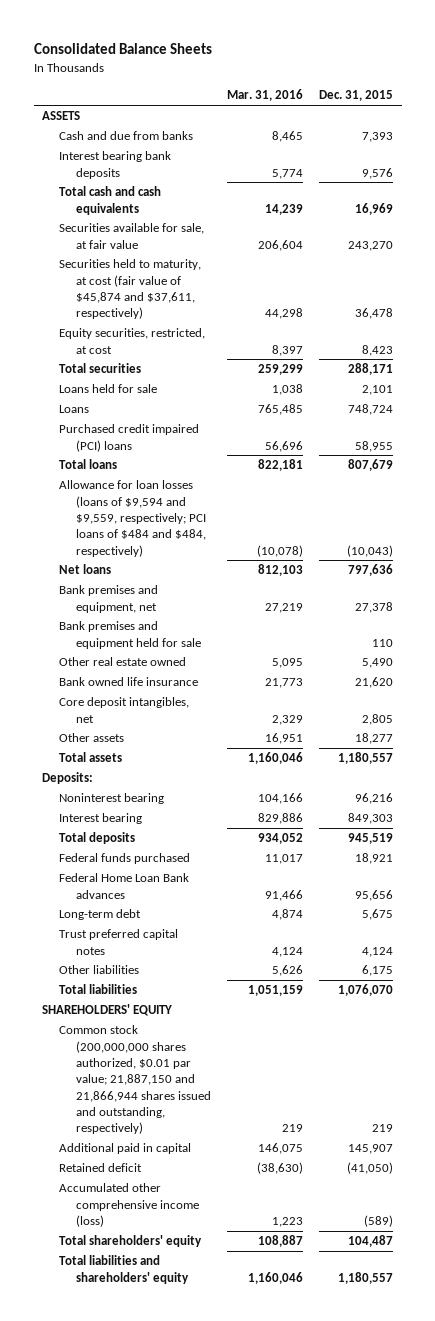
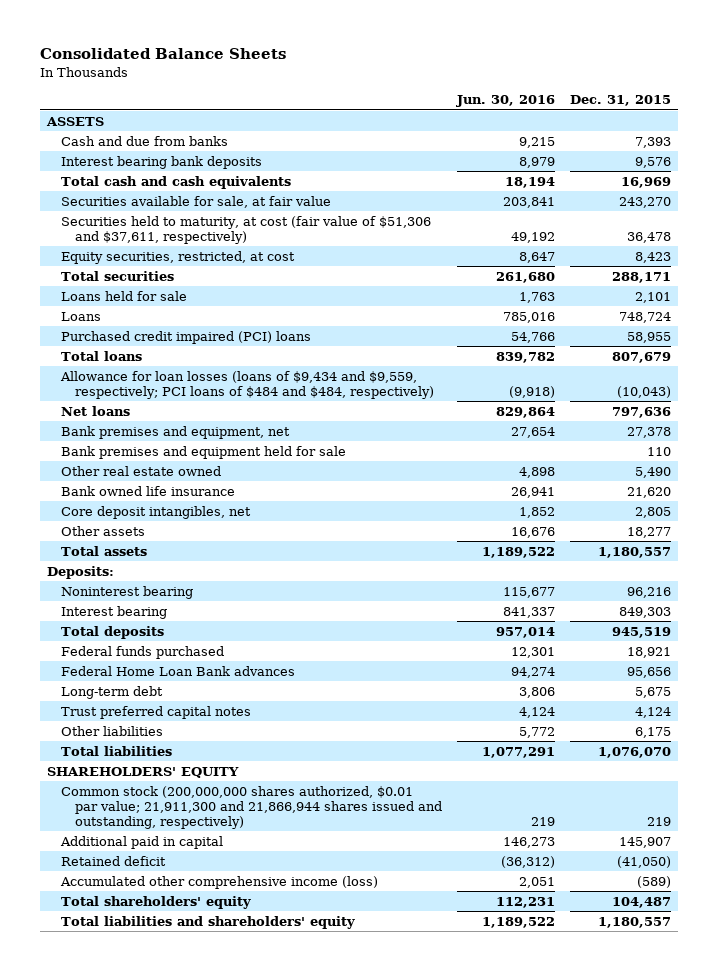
- | Mar. 31, 2016 | Dec. 31, 2015
+ | Jun. 30, 2016 | Dec. 31, 2015
- Securities held to maturity, at cost (fair value of $45,874 and $37,611, respectively) | 44,298 | 36,478
+ Securities held to maturity, at cost (fair value of $51,306 and $37,611, respectively) | 49,192 | 36,478
- Allowance for loan losses (loans of $9,594 and $9,559, respectively; PCI loans of $484 and $484, respectively) | (10,078) | (10,043)
+ Allowance for loan losses (loans of $9,434 and $9,559, respectively; PCI loans of $484 and $484, respectively) | (9,918) | (10,043)
- Common stock (200,000,000 shares authorized, $0.01 par value; 21,887,150 and 21,866,944 shares issued and outstanding, respectively) | 219 | 219
+ Common stock (200,000,000 shares authorized, $0.01 par value; 21,911,300 and 21,866,944 shares issued and outstanding, respectively) | 219 | 219

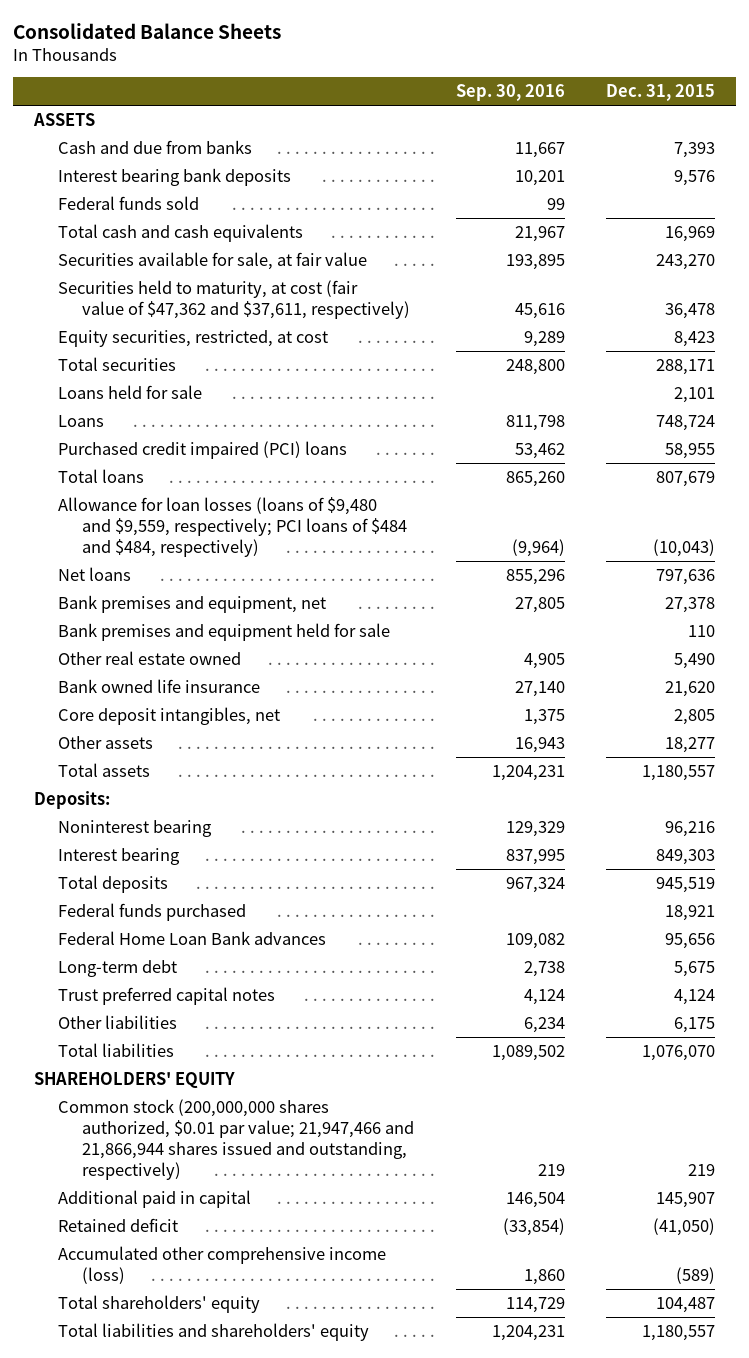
- | Jun. 30, 2016 | Dec. 31, 2015
+ | Sep. 30, 2016 | Dec. 31, 2015
+ Federal funds sold | 99 |
- Securities held to maturity, at cost (fair value of $51,306 and $37,611, respectively) | 49,192 | 36,478
+ Securities held to maturity, at cost (fair value of $47,362 and $37,611, respectively) | 45,616 | 36,478
- Allowance for loan losses (loans of $9,434 and $9,559, respectively; PCI loans of $484 and $484, respectively) | (9,918) | (10,043)
+ Allowance for loan losses (loans of $9,480 and $9,559, respectively; PCI loans of $484 and $484, respectively) | (9,964) | (10,043)
- Common stock (200,000,000 shares authorized, $0.01 par value; 21,911,300 and 21,866,944 shares issued and outstanding, respectively) | 219 | 219
+ Common stock (200,000,000 shares authorized, $0.01 par value; 21,947,466 and 21,866,944 shares issued and outstanding, respectively) | 219 | 219

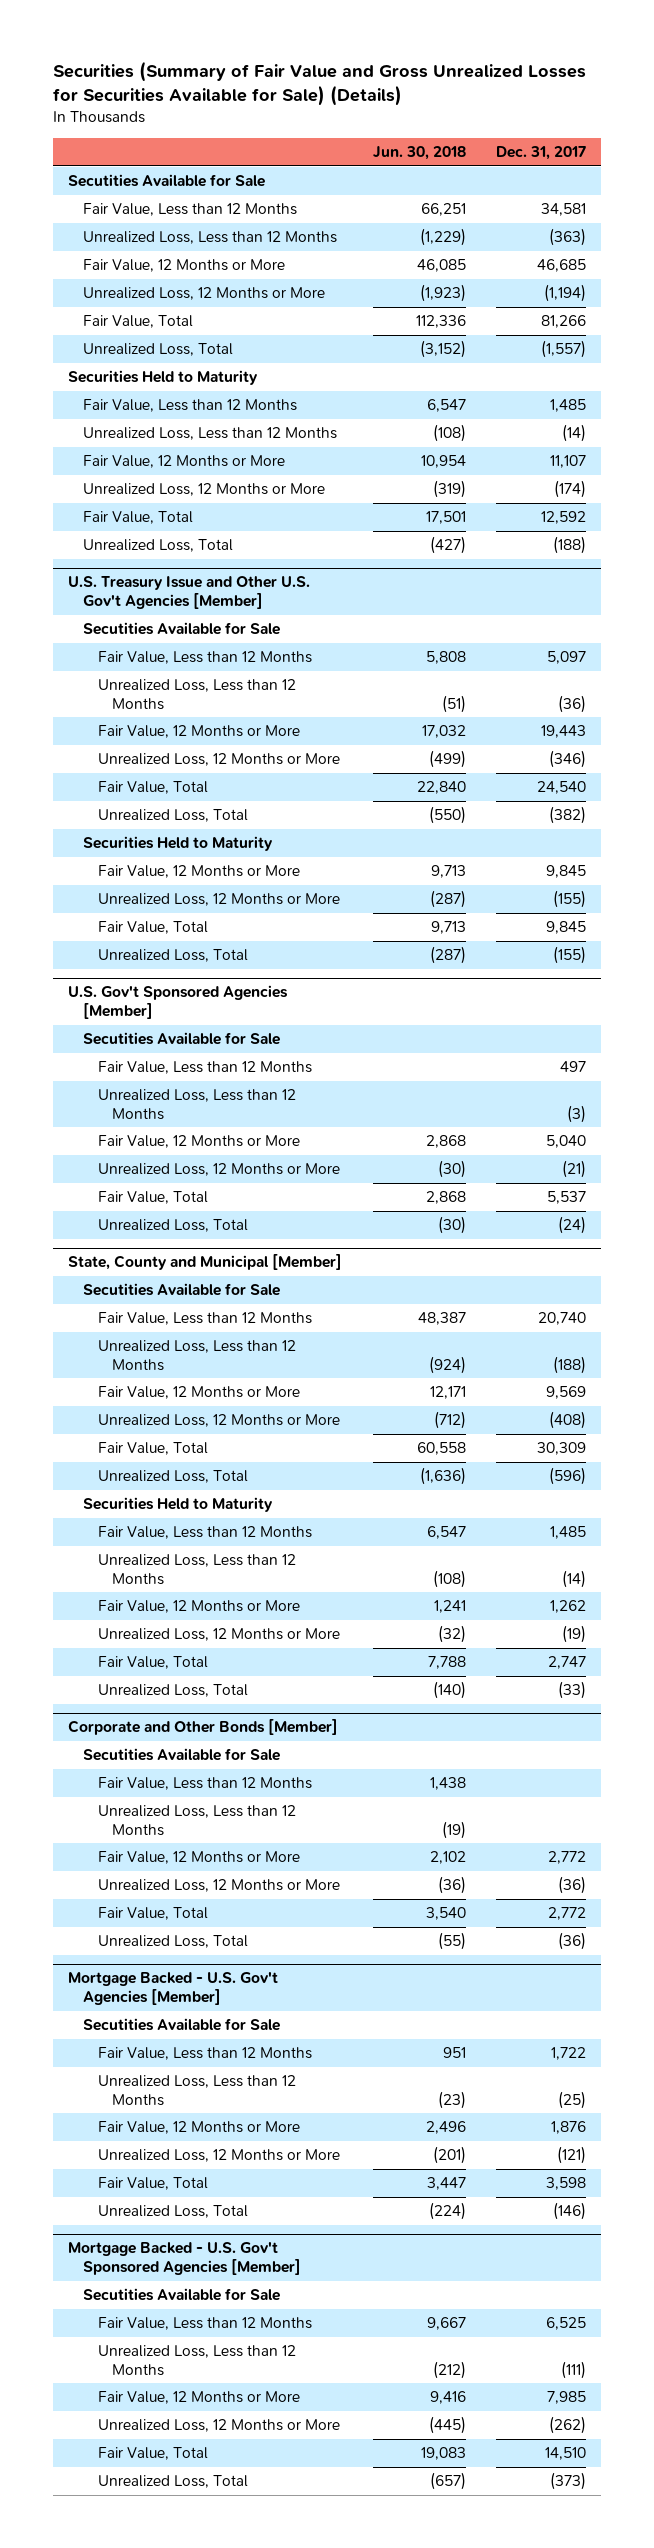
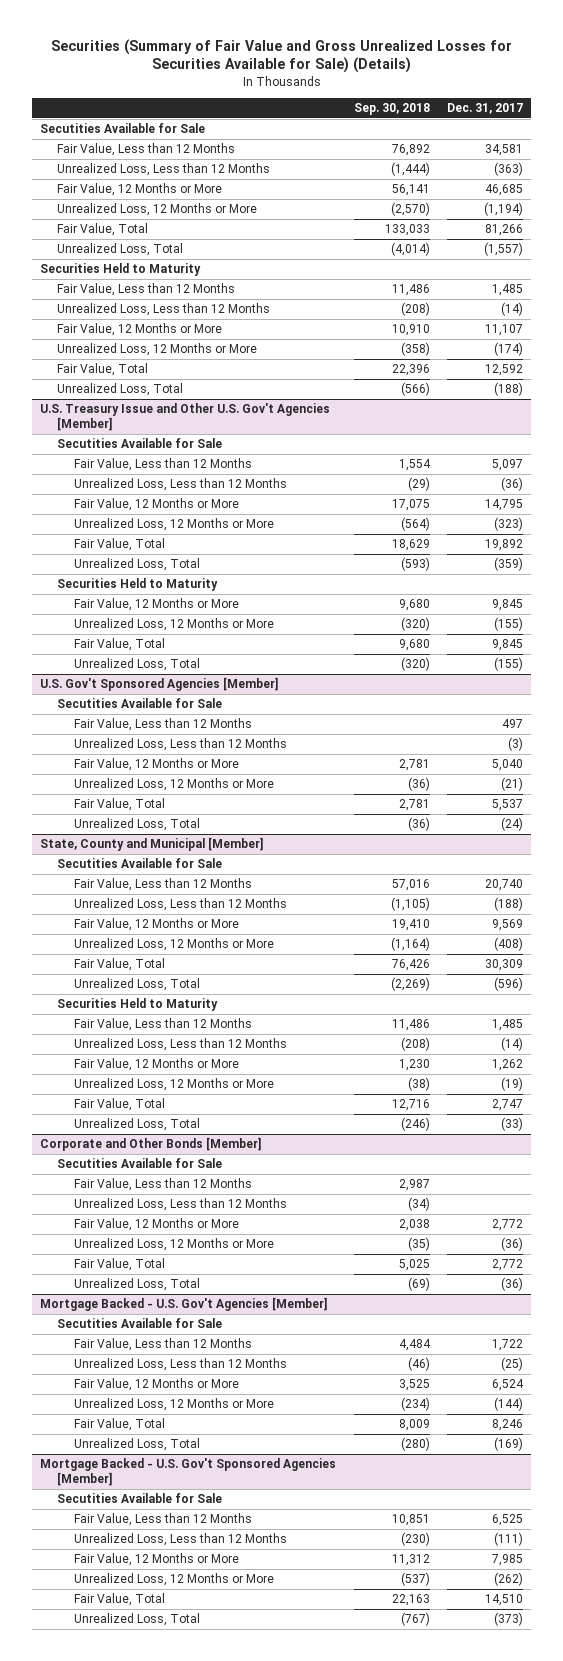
- | Jun. 30, 2018 | Dec. 31, 2017
+ | Sep. 30, 2018 | Dec. 31, 2017
@ U.S. Treasury Issue and Other U.S. Gov't Agencies [Member]
- Fair Value, 12 Months or More | 17,032 | 19,443
- Unrealized Loss, 12 Months or More | (499) | (346)
- Fair Value, Total | 22,840 | 24,540
- Unrealized Loss, Total | (550) | (382)
+ Fair Value, 12 Months or More | 17,075 | 14,795
+ Unrealized Loss, 12 Months or More | (564) | (323)
+ Fair Value, Total | 18,629 | 19,892
+ Unrealized Loss, Total | (593) | (359)
@ Mortgage Backed - U.S. Gov't Agencies [Member]
- Fair Value, 12 Months or More | 2,496 | 1,876
- Unrealized Loss, 12 Months or More | (201) | (121)
- Fair Value, Total | 3,447 | 3,598
- Unrealized Loss, Total | (224) | (146)
+ Fair Value, 12 Months or More | 3,525 | 6,524
+ Unrealized Loss, 12 Months or More | (234) | (144)
+ Fair Value, Total | 8,009 | 8,246
+ Unrealized Loss, Total | (280) | (169)

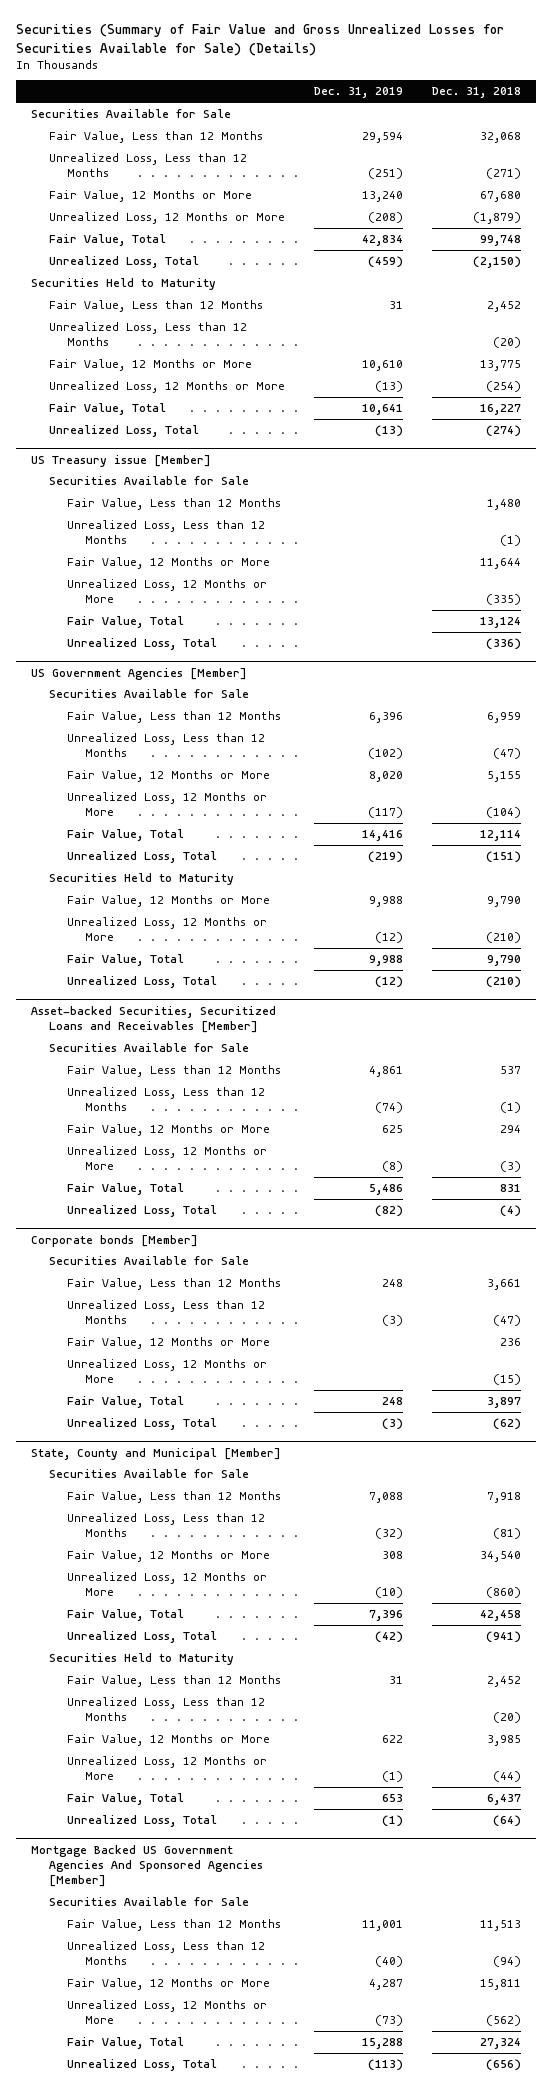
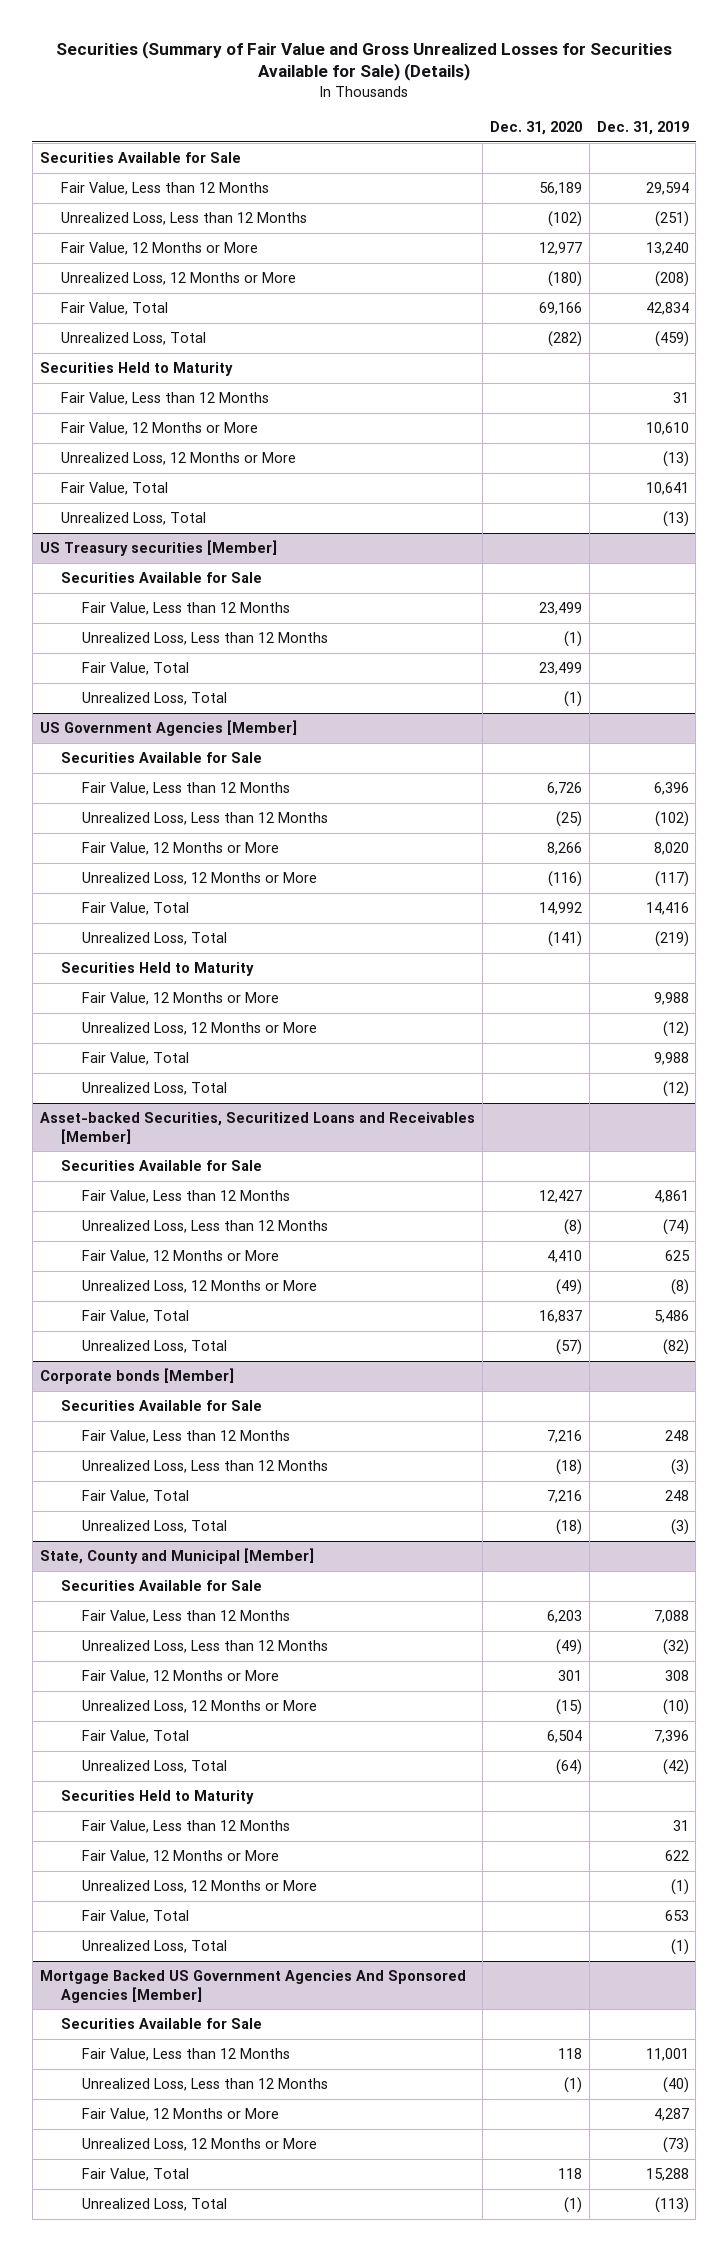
- | Dec. 31, 2019 | Dec. 31, 2018
+ | Dec. 31, 2020 | Dec. 31, 2019
- Unrealized Loss, Less than 12 Months | | (20)
- US Treasury issue [Member]
+ US Treasury securities [Member]
- Fair Value, 12 Months or More | | 11,644
- Unrealized Loss, 12 Months or More | | (335)
@ Corporate bonds [Member]
- Fair Value, 12 Months or More | | 236
- Unrealized Loss, 12 Months or More | | (15)
@ State, County and Municipal [Member]
- Unrealized Loss, Less than 12 Months | | (20)

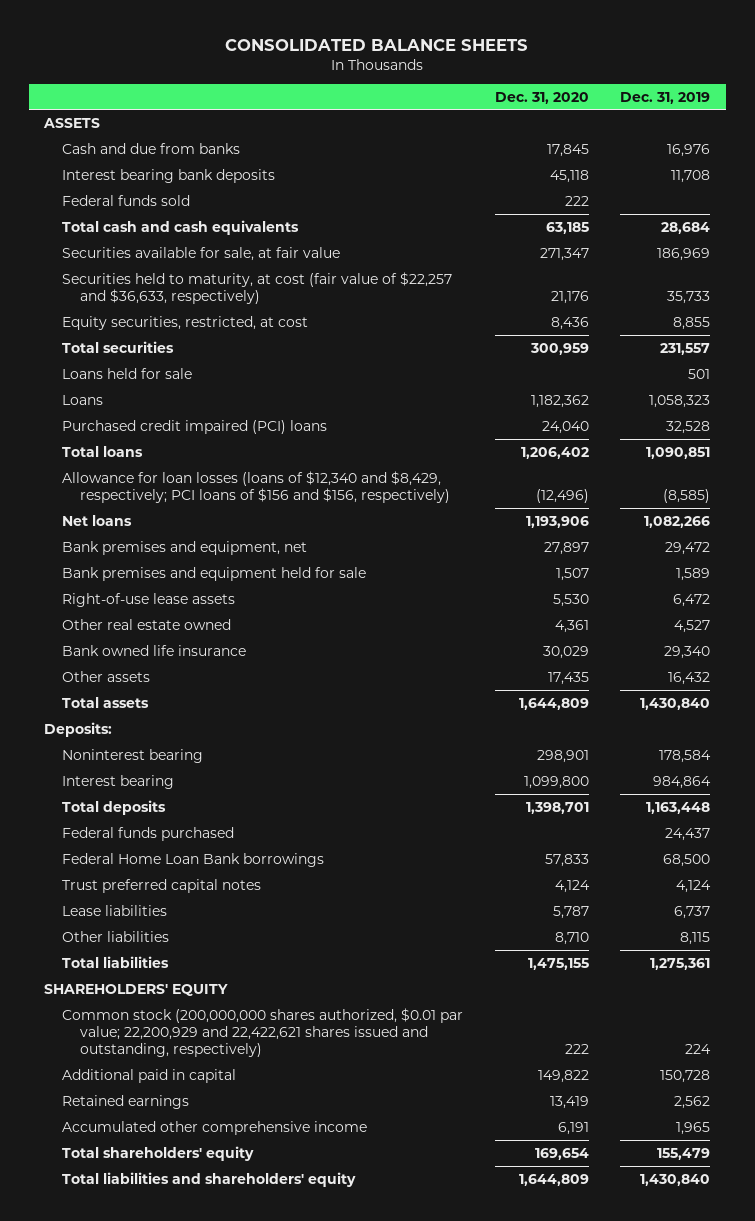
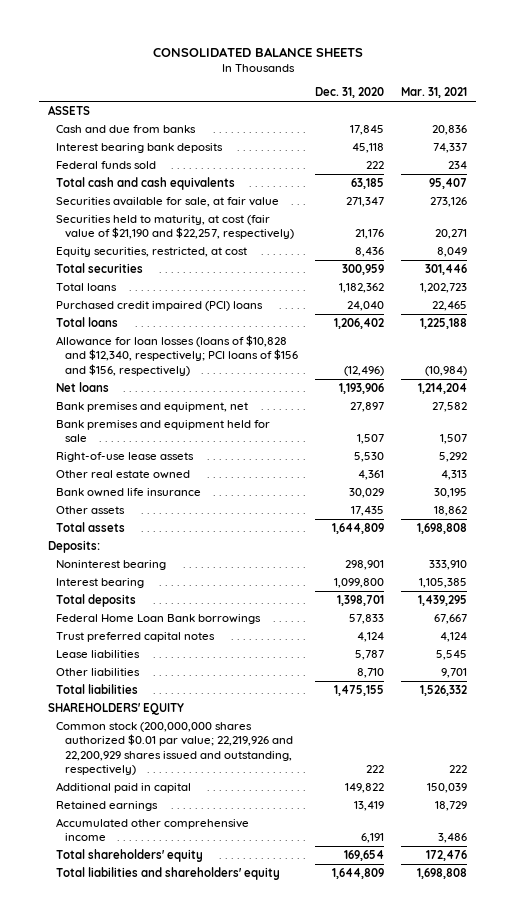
- | Dec. 31, 2020 | Dec. 31, 2019
+ | Dec. 31, 2020 | Mar. 31, 2021
- Securities held to maturity, at cost (fair value of $22,257 and $36,633, respectively) | 21,176 | 35,733
+ Securities held to maturity, at cost (fair value of $21,190 and $22,257, respectively) | 21,176 | 20,271
- Loans held for sale | | 501
- Loans | 1,182,362 | 1,058,323
+ Total loans | 1,182,362 | 1,202,723
- Allowance for loan losses (loans of $12,340 and $8,429, respectively; PCI loans of $156 and $156, respectively) | (12,496) | (8,585)
+ Allowance for loan losses (loans of $10,828 and $12,340, respectively; PCI loans of $156 and $156, respectively) | (12,496) | (10,984)
- Federal funds purchased | | 24,437
- Common stock (200,000,000 shares authorized, $0.01 par value; 22,200,929 and 22,422,621 shares issued and outstanding, respectively) | 222 | 224
+ Common stock (200,000,000 shares authorized $0.01 par value; 22,219,926 and 22,200,929 shares issued and outstanding, respectively) | 222 | 222

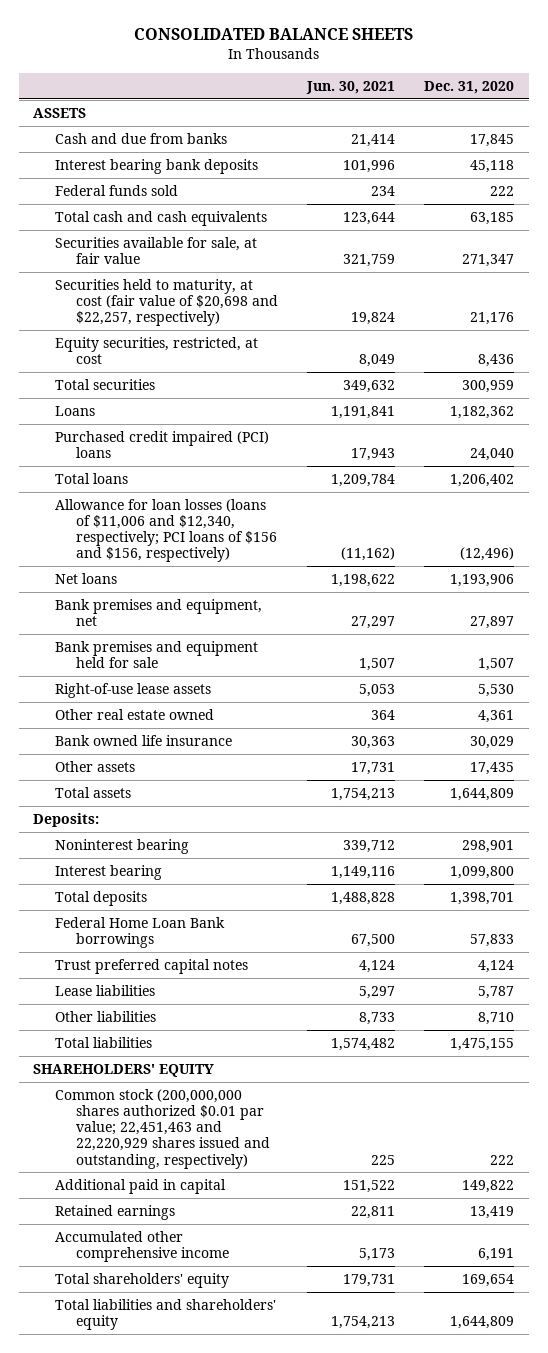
- | Dec. 31, 2020 | Mar. 31, 2021
+ | Jun. 30, 2021 | Dec. 31, 2020
- Securities held to maturity, at cost (fair value of $21,190 and $22,257, respectively) | 21,176 | 20,271
+ Securities held to maturity, at cost (fair value of $20,698 and $22,257, respectively) | 19,824 | 21,176
- Total loans | 1,182,362 | 1,202,723
+ Loans | 1,191,841 | 1,182,362
- Allowance for loan losses (loans of $10,828 and $12,340, respectively; PCI loans of $156 and $156, respectively) | (12,496) | (10,984)
+ Allowance for loan losses (loans of $11,006 and $12,340, respectively; PCI loans of $156 and $156, respectively) | (11,162) | (12,496)
- Common stock (200,000,000 shares authorized $0.01 par value; 22,219,926 and 22,200,929 shares issued and outstanding, respectively) | 222 | 222
+ Common stock (200,000,000 shares authorized $0.01 par value; 22,451,463 and 22,220,929 shares issued and outstanding, respectively) | 225 | 222

